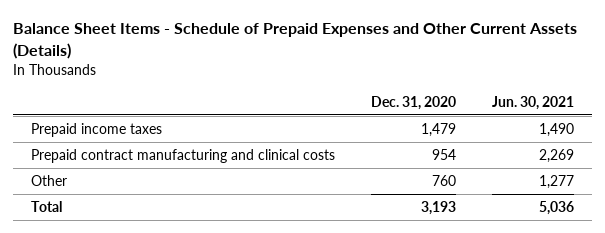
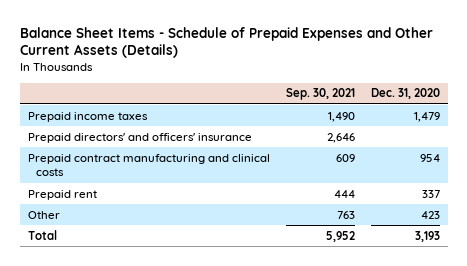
- | Dec. 31, 2020 | Jun. 30, 2021
+ | Sep. 30, 2021 | Dec. 31, 2020
+ Prepaid directors' and officers' insurance | 2,646 |
- Other | 760 | 1,277
+ Prepaid rent | 444 | 337
+ Other | 763 | 423

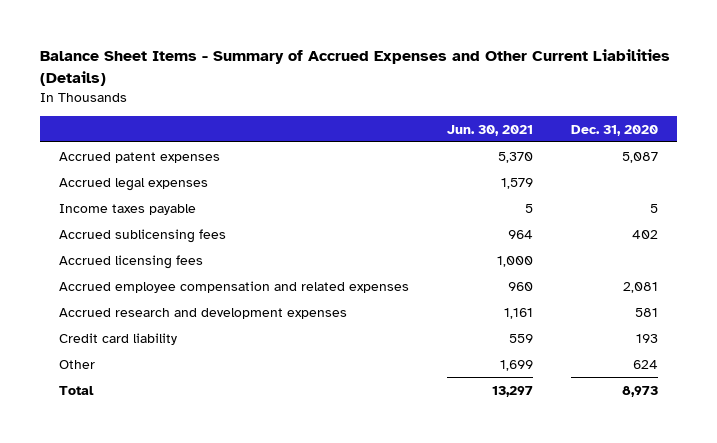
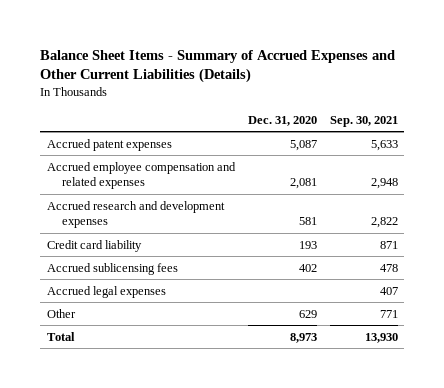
- | Jun. 30, 2021 | Dec. 31, 2020
+ | Dec. 31, 2020 | Sep. 30, 2021
- Income taxes payable | 5 | 5
- Accrued licensing fees | 1,000 |
- Other | 1,699 | 624
moved down: Accrued sublicensing fees | 402 | 478
moved down: Accrued legal expenses | | 407
+ Other | 629 | 771

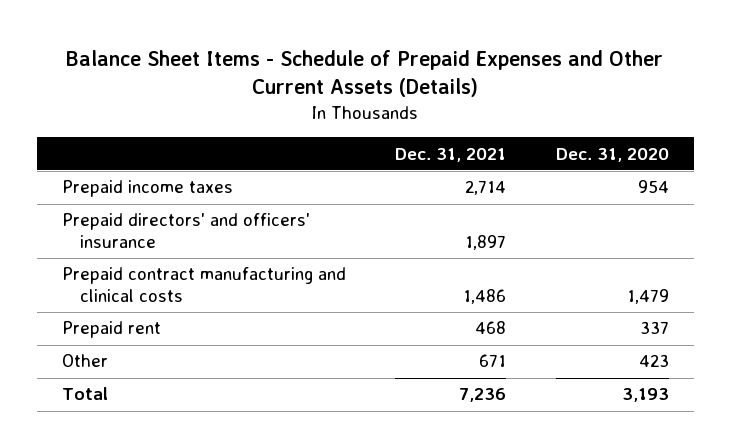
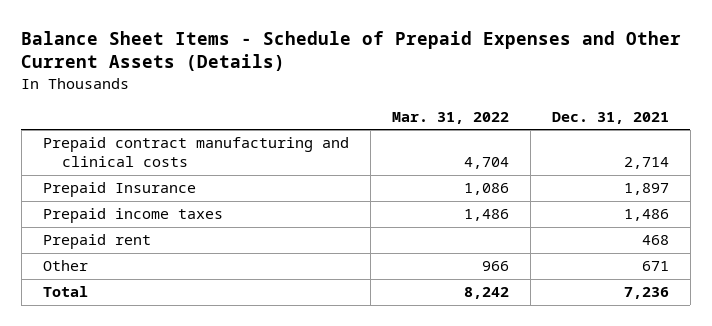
- | Dec. 31, 2021 | Dec. 31, 2020
+ | Mar. 31, 2022 | Dec. 31, 2021
- Prepaid income taxes | 2,714 | 954
- Prepaid directors' and officers' insurance | 1,897 |
- Prepaid contract manufacturing and clinical costs | 1,486 | 1,479
+ Prepaid contract manufacturing and clinical costs | 4,704 | 2,714
+ Prepaid Insurance | 1,086 | 1,897
+ Prepaid income taxes | 1,486 | 1,486

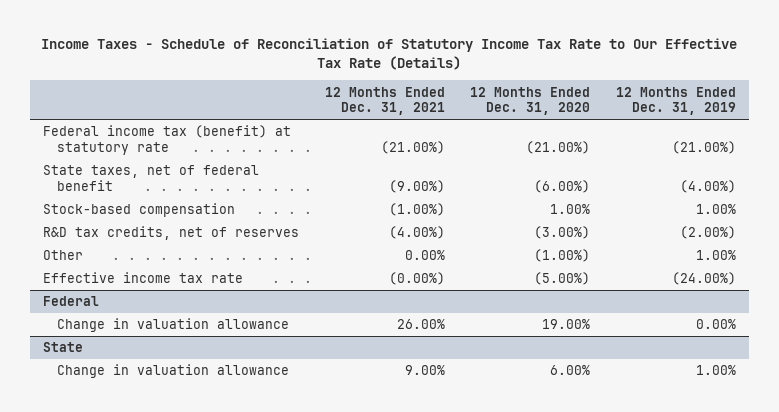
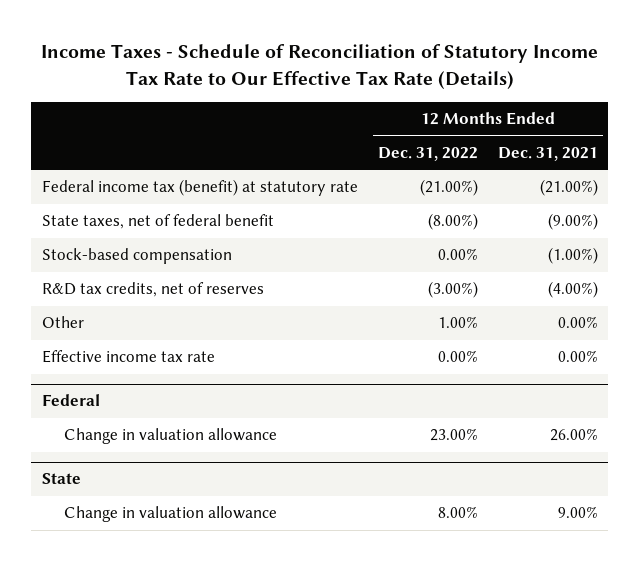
- | 12 Months Ended Dec. 31, 2021 | 12 Months Ended Dec. 31, 2020 | 12 Months Ended Dec. 31, 2019
+ | 12 Months Ended Dec. 31, 2022 | 12 Months Ended Dec. 31, 2021
- Effective income tax rate | (0.00%) | (5.00%) | (24.00%)
+ Effective income tax rate | 0.00% | 0.00%

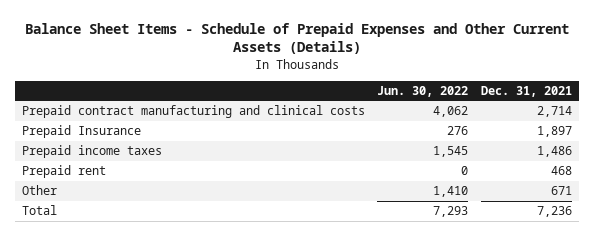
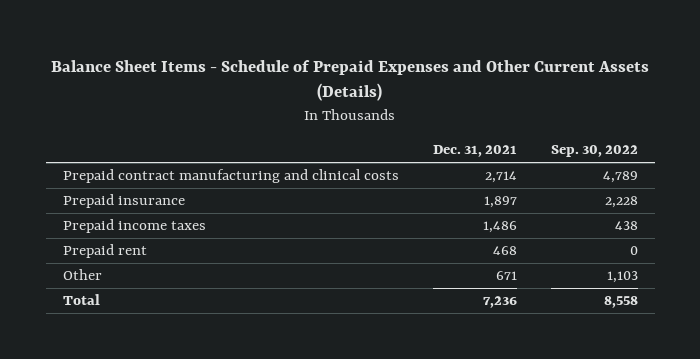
- | Jun. 30, 2022 | Dec. 31, 2021
+ | Dec. 31, 2021 | Sep. 30, 2022
- Prepaid Insurance | 276 | 1,897
+ Prepaid insurance | 1,897 | 2,228

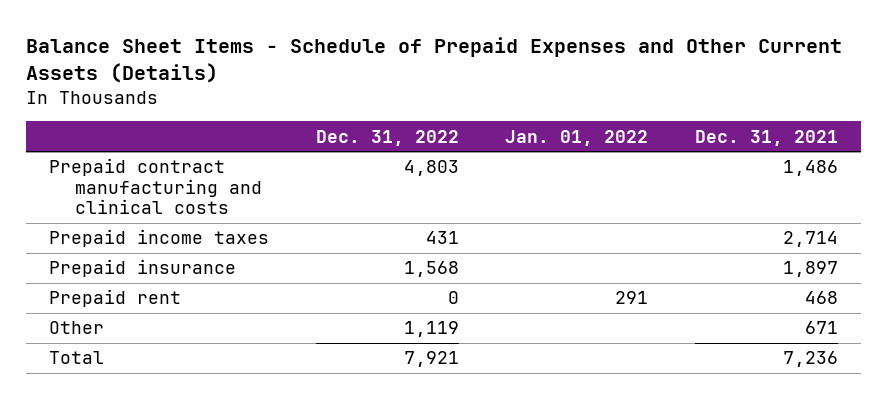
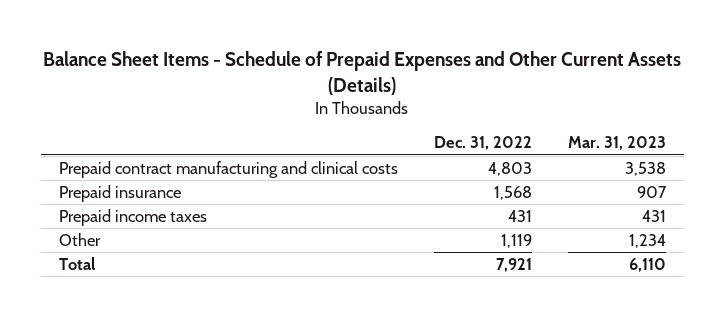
- | Dec. 31, 2022 | Jan. 01, 2022 | Dec. 31, 2021
+ | Dec. 31, 2022 | Mar. 31, 2023
- Prepaid rent | 0 | 291 | 468
moved down: Prepaid income taxes | 431 | 431

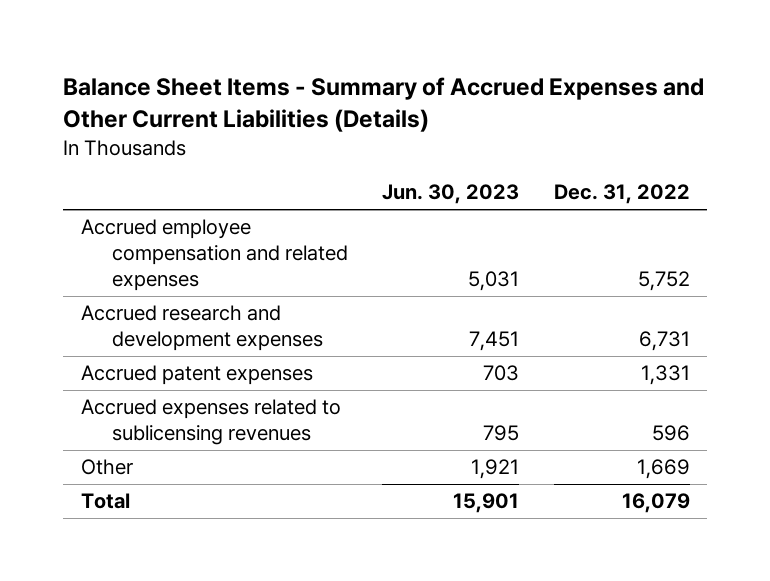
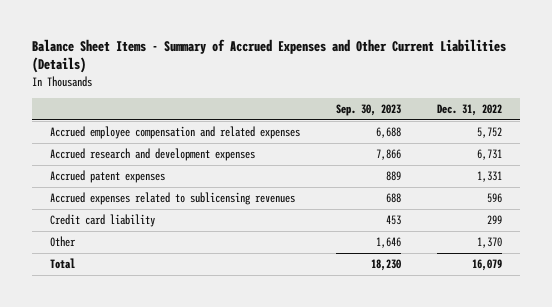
- | Jun. 30, 2023 | Dec. 31, 2022
+ | Sep. 30, 2023 | Dec. 31, 2022
- Other | 1,921 | 1,669
+ Credit card liability | 453 | 299
+ Other | 1,646 | 1,370

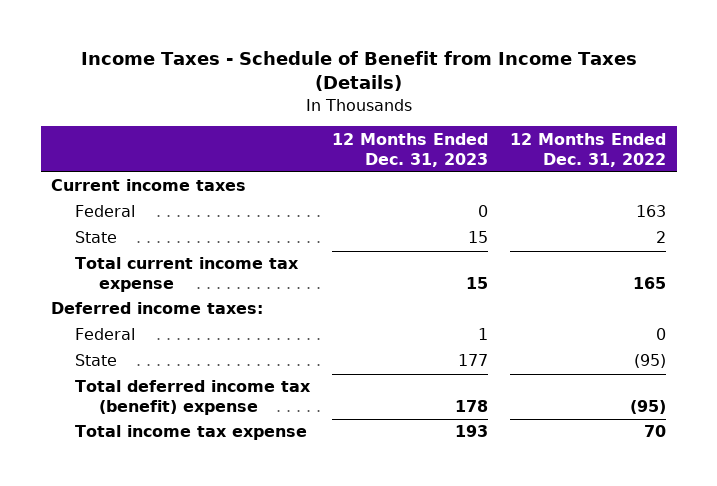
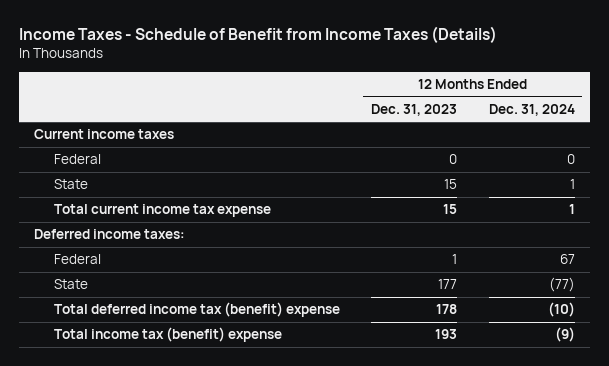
- | 12 Months Ended Dec. 31, 2023 | 12 Months Ended Dec. 31, 2022
+ | 12 Months Ended Dec. 31, 2023 | 12 Months Ended Dec. 31, 2024
- Total income tax expense | 193 | 70
+ Total income tax (benefit) expense | 193 | (9)

